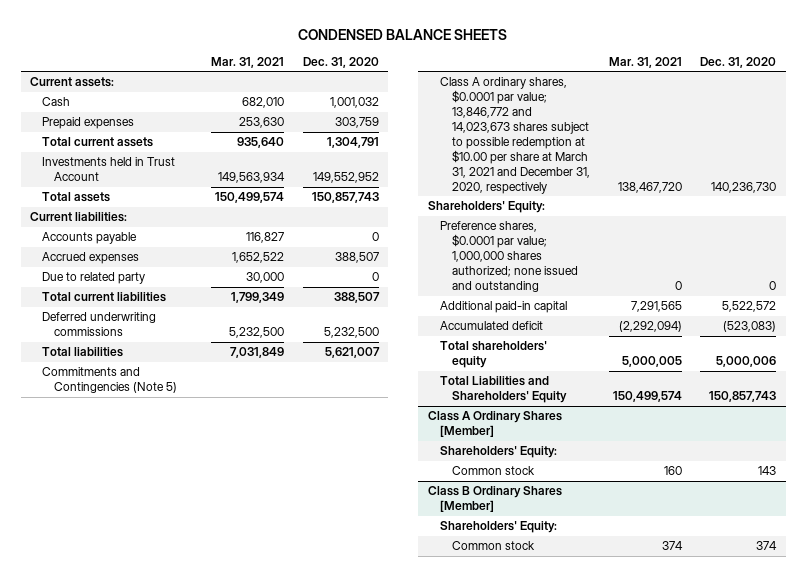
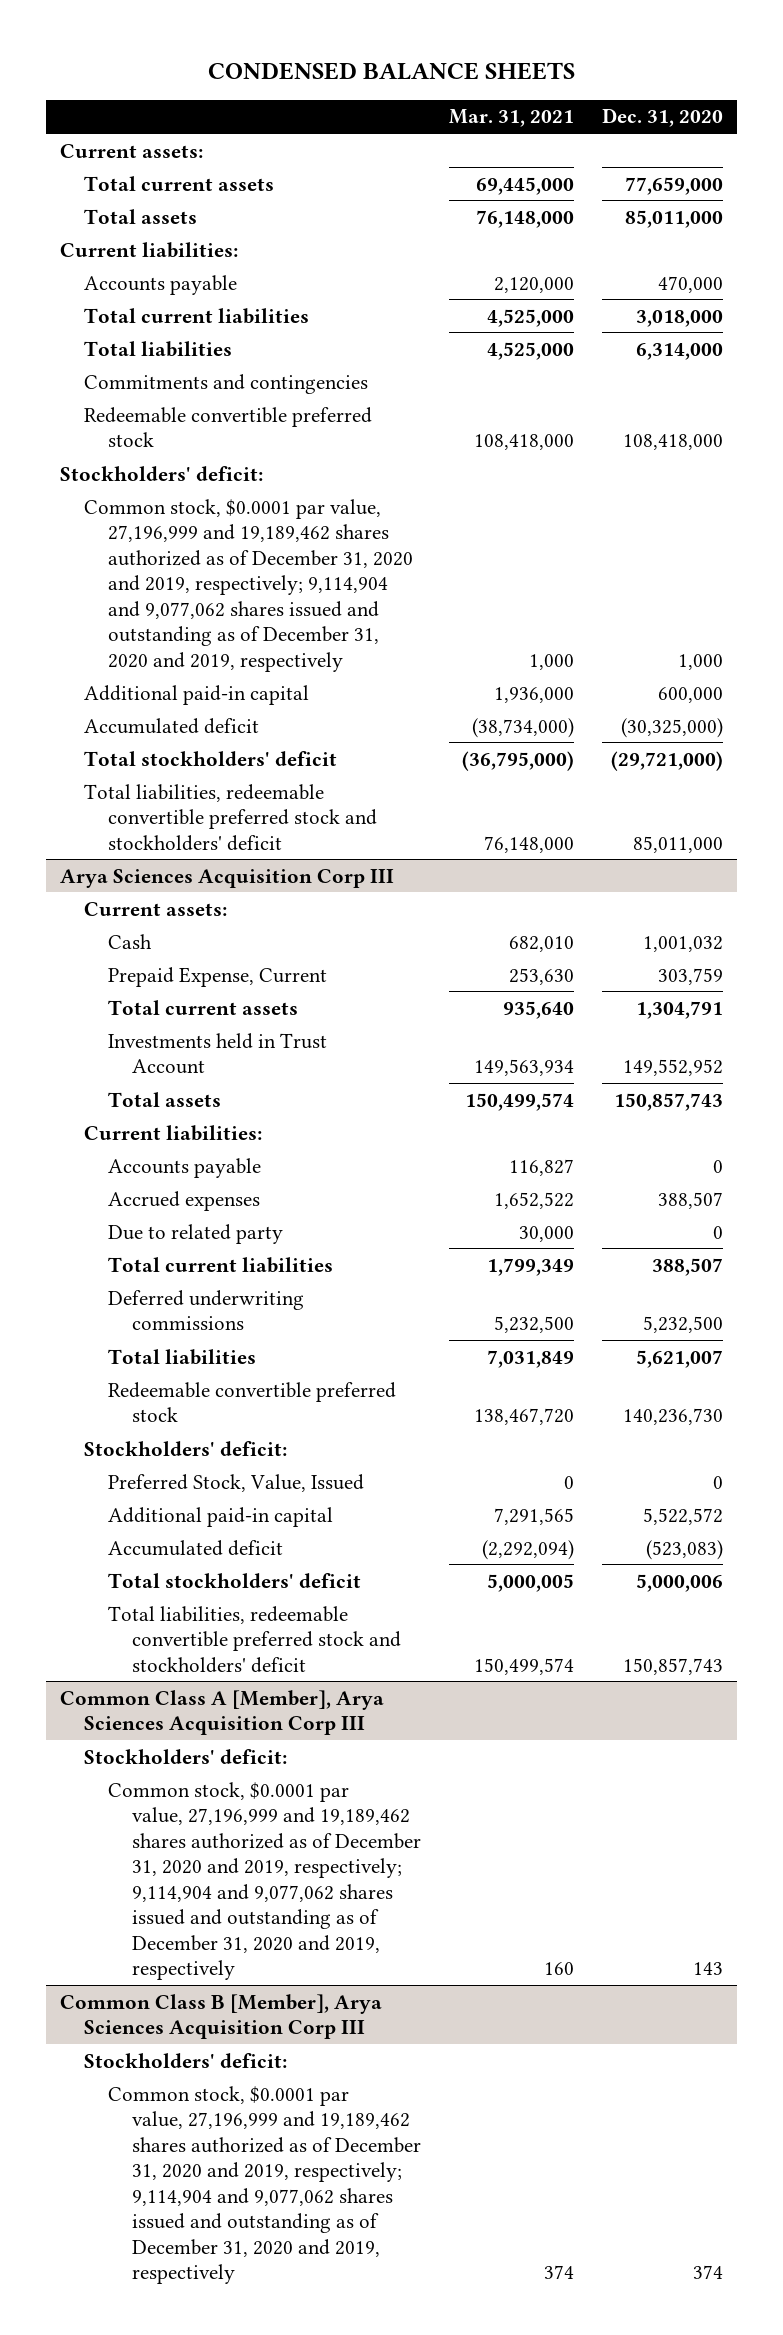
+ Total current assets | 69,445,000 | 77,659,000
+ Total assets | 76,148,000 | 85,011,000
+ Current liabilities:
+ Accounts payable | 2,120,000 | 470,000
+ Total current liabilities | 4,525,000 | 3,018,000
+ Total liabilities | 4,525,000 | 6,314,000
+ Commitments and contingencies
+ Redeemable convertible preferred stock | 108,418,000 | 108,418,000
+ Stockholders' deficit:
+ Common stock, $0.0001 par value, 27,196,999 and 19,189,462 shares authorized as of December 31, 2020 and 2019, respectively; 9,114,904 and 9,077,062 shares issued and outstanding as of December 31, 2020 and 2019, respectively | 1,000 | 1,000
+ Additional paid-in capital | 1,936,000 | 600,000
+ Accumulated deficit | (38,734,000) | (30,325,000)
+ Total stockholders' deficit | (36,795,000) | (29,721,000)
+ Total liabilities, redeemable convertible preferred stock and stockholders' deficit | 76,148,000 | 85,011,000
+ Arya Sciences Acquisition Corp III
+ Current assets:
- Prepaid expenses | 253,630 | 303,759
+ Prepaid Expense, Current | 253,630 | 303,759
- Commitments and Contingencies (Note 5)
- Class A ordinary shares, $0.0001 par value; 13,846,772 and 14,023,673 shares subject to possible redemption at $10.00 per share at March 31, 2021 and December 31, 2020, respectively | 138,467,720 | 140,236,730
- Shareholders' Equity:
- Preference shares, $0.0001 par value; 1,000,000 shares authorized; none issued and outstanding | 0 | 0
+ Redeemable convertible preferred stock | 138,467,720 | 140,236,730
+ Stockholders' deficit:
+ Preferred Stock, Value, Issued | 0 | 0
- Total shareholders' equity | 5,000,005 | 5,000,006
- Total Liabilities and Shareholders' Equity | 150,499,574 | 150,857,743
- Class A Ordinary Shares [Member]
- Shareholders' Equity:
- Common stock | 160 | 143
- Class B Ordinary Shares [Member]
- Shareholders' Equity:
- Common stock | 374 | 374
+ Total stockholders' deficit | 5,000,005 | 5,000,006
+ Total liabilities, redeemable convertible preferred stock and stockholders' deficit | 150,499,574 | 150,857,743
+ Common Class A [Member], Arya Sciences Acquisition Corp III
+ Stockholders' deficit:
+ Common stock, $0.0001 par value, 27,196,999 and 19,189,462 shares authorized as of December 31, 2020 and 2019, respectively; 9,114,904 and 9,077,062 shares issued and outstanding as of December 31, 2020 and 2019, respectively | 160 | 143
+ Common Class B [Member], Arya Sciences Acquisition Corp III
+ Stockholders' deficit:
+ Common stock, $0.0001 par value, 27,196,999 and 19,189,462 shares authorized as of December 31, 2020 and 2019, respectively; 9,114,904 and 9,077,062 shares issued and outstanding as of December 31, 2020 and 2019, respectively | 374 | 374

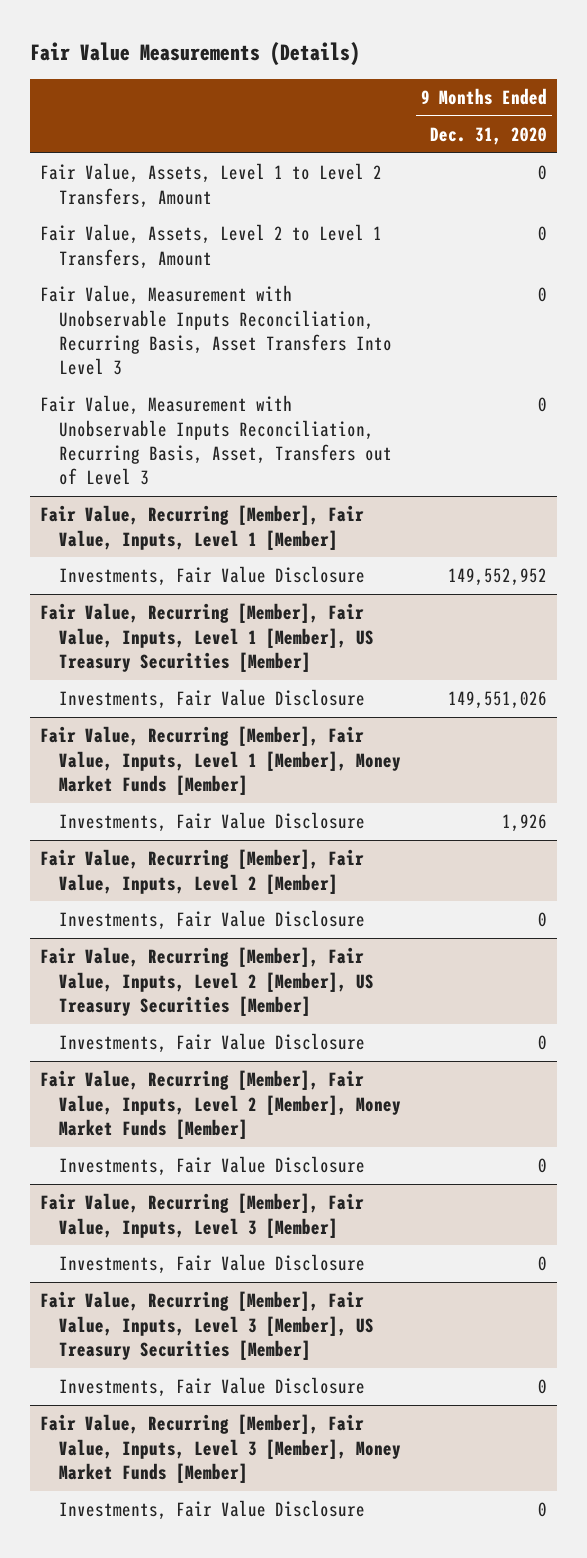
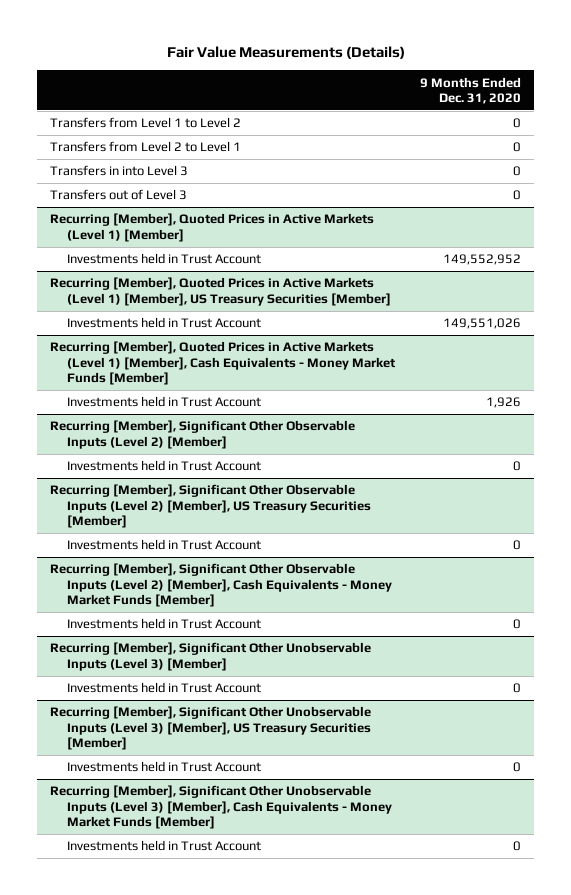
- Fair Value, Assets, Level 1 to Level 2 Transfers, Amount | 0
- Fair Value, Assets, Level 2 to Level 1 Transfers, Amount | 0
- Fair Value, Measurement with Unobservable Inputs Reconciliation, Recurring Basis, Asset Transfers Into Level 3 | 0
- Fair Value, Measurement with Unobservable Inputs Reconciliation, Recurring Basis, Asset, Transfers out of Level 3 | 0
- Fair Value, Recurring [Member], Fair Value, Inputs, Level 1 [Member]
- Investments, Fair Value Disclosure | 149,552,952
- Fair Value, Recurring [Member], Fair Value, Inputs, Level 1 [Member], US Treasury Securities [Member]
- Investments, Fair Value Disclosure | 149,551,026
- Fair Value, Recurring [Member], Fair Value, Inputs, Level 1 [Member], Money Market Funds [Member]
- Investments, Fair Value Disclosure | 1,926
- Fair Value, Recurring [Member], Fair Value, Inputs, Level 2 [Member]
- Investments, Fair Value Disclosure | 0
- Fair Value, Recurring [Member], Fair Value, Inputs, Level 2 [Member], US Treasury Securities [Member]
- Investments, Fair Value Disclosure | 0
- Fair Value, Recurring [Member], Fair Value, Inputs, Level 2 [Member], Money Market Funds [Member]
- Investments, Fair Value Disclosure | 0
- Fair Value, Recurring [Member], Fair Value, Inputs, Level 3 [Member]
- Investments, Fair Value Disclosure | 0
- Fair Value, Recurring [Member], Fair Value, Inputs, Level 3 [Member], US Treasury Securities [Member]
- Investments, Fair Value Disclosure | 0
- Fair Value, Recurring [Member], Fair Value, Inputs, Level 3 [Member], Money Market Funds [Member]
- Investments, Fair Value Disclosure | 0
+ Transfers from Level 1 to Level 2 | 0
+ Transfers from Level 2 to Level 1 | 0
+ Transfers in into Level 3 | 0
+ Transfers out of Level 3 | 0
+ Recurring [Member], Quoted Prices in Active Markets (Level 1) [Member]
+ Investments held in Trust Account | 149,552,952
+ Recurring [Member], Quoted Prices in Active Markets (Level 1) [Member], US Treasury Securities [Member]
+ Investments held in Trust Account | 149,551,026
+ Recurring [Member], Quoted Prices in Active Markets (Level 1) [Member], Cash Equivalents - Money Market Funds [Member]
+ Investments held in Trust Account | 1,926
+ Recurring [Member], Significant Other Observable Inputs (Level 2) [Member]
+ Investments held in Trust Account | 0
+ Recurring [Member], Significant Other Observable Inputs (Level 2) [Member], US Treasury Securities [Member]
+ Investments held in Trust Account | 0
+ Recurring [Member], Significant Other Observable Inputs (Level 2) [Member], Cash Equivalents - Money Market Funds [Member]
+ Investments held in Trust Account | 0
+ Recurring [Member], Significant Other Unobservable Inputs (Level 3) [Member]
+ Investments held in Trust Account | 0
+ Recurring [Member], Significant Other Unobservable Inputs (Level 3) [Member], US Treasury Securities [Member]
+ Investments held in Trust Account | 0
+ Recurring [Member], Significant Other Unobservable Inputs (Level 3) [Member], Cash Equivalents - Money Market Funds [Member]
+ Investments held in Trust Account | 0

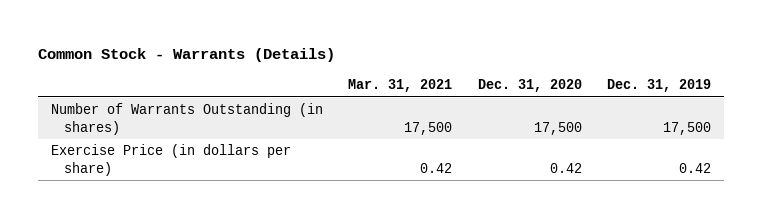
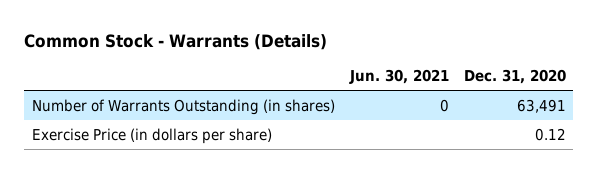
- | Mar. 31, 2021 | Dec. 31, 2020 | Dec. 31, 2019
+ | Jun. 30, 2021 | Dec. 31, 2020
- Number of Warrants Outstanding (in shares) | 17,500 | 17,500 | 17,500
- Exercise Price (in dollars per share) | 0.42 | 0.42 | 0.42
+ Number of Warrants Outstanding (in shares) | 0 | 63,491
+ Exercise Price (in dollars per share) | | 0.12

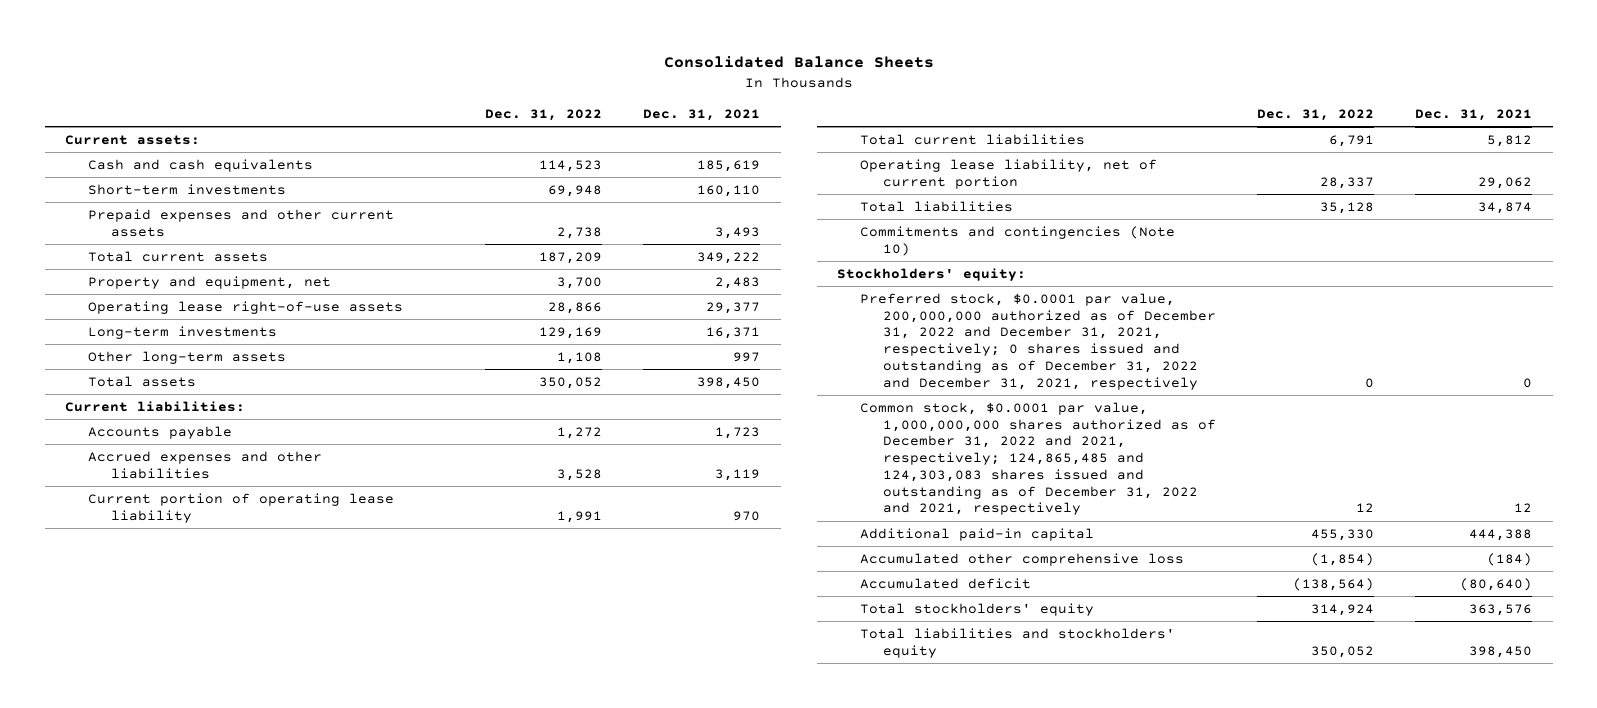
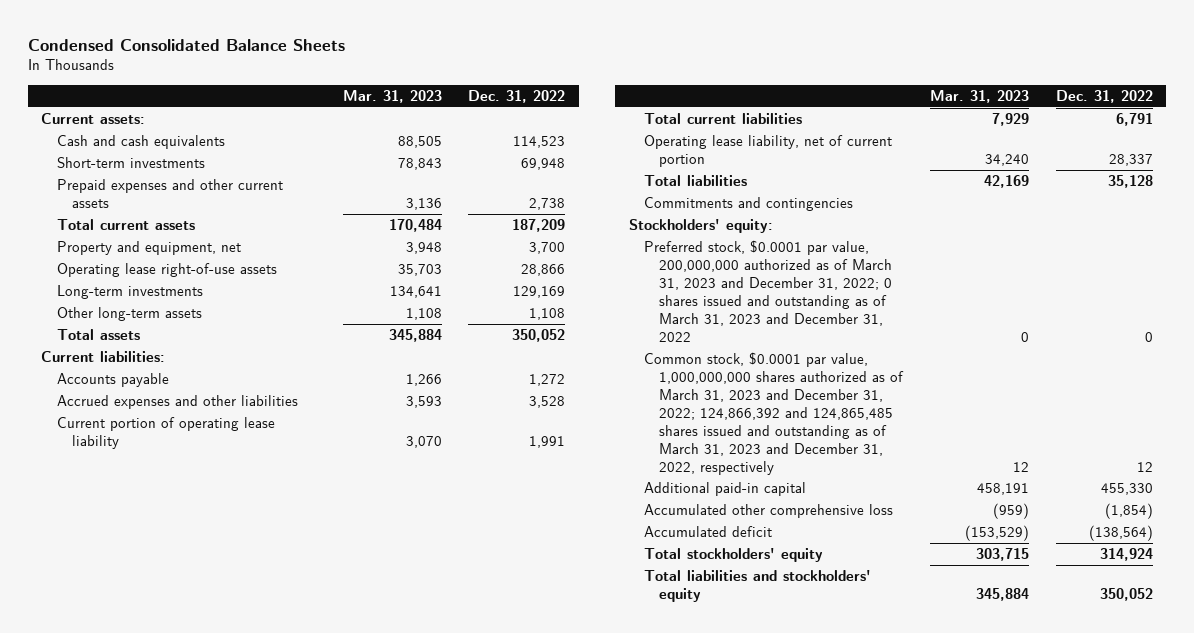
- Consolidated Balance Sheets
+ Condensed Consolidated Balance Sheets
- | Dec. 31, 2022 | Dec. 31, 2021
+ | Mar. 31, 2023 | Dec. 31, 2022
- Commitments and contingencies (Note 10)
+ Commitments and contingencies
- Preferred stock, $0.0001 par value, 200,000,000 authorized as of December 31, 2022 and December 31, 2021, respectively; 0 shares issued and outstanding as of December 31, 2022 and December 31, 2021, respectively | 0 | 0
- Common stock, $0.0001 par value, 1,000,000,000 shares authorized as of December 31, 2022 and 2021, respectively; 124,865,485 and 124,303,083 shares issued and outstanding as of December 31, 2022 and 2021, respectively | 12 | 12
+ Preferred stock, $0.0001 par value, 200,000,000 authorized as of March 31, 2023 and December 31, 2022; 0 shares issued and outstanding as of March 31, 2023 and December 31, 2022 | 0 | 0
+ Common stock, $0.0001 par value, 1,000,000,000 shares authorized as of March 31, 2023 and December 31, 2022; 124,866,392 and 124,865,485 shares issued and outstanding as of March 31, 2023 and December 31, 2022, respectively | 12 | 12

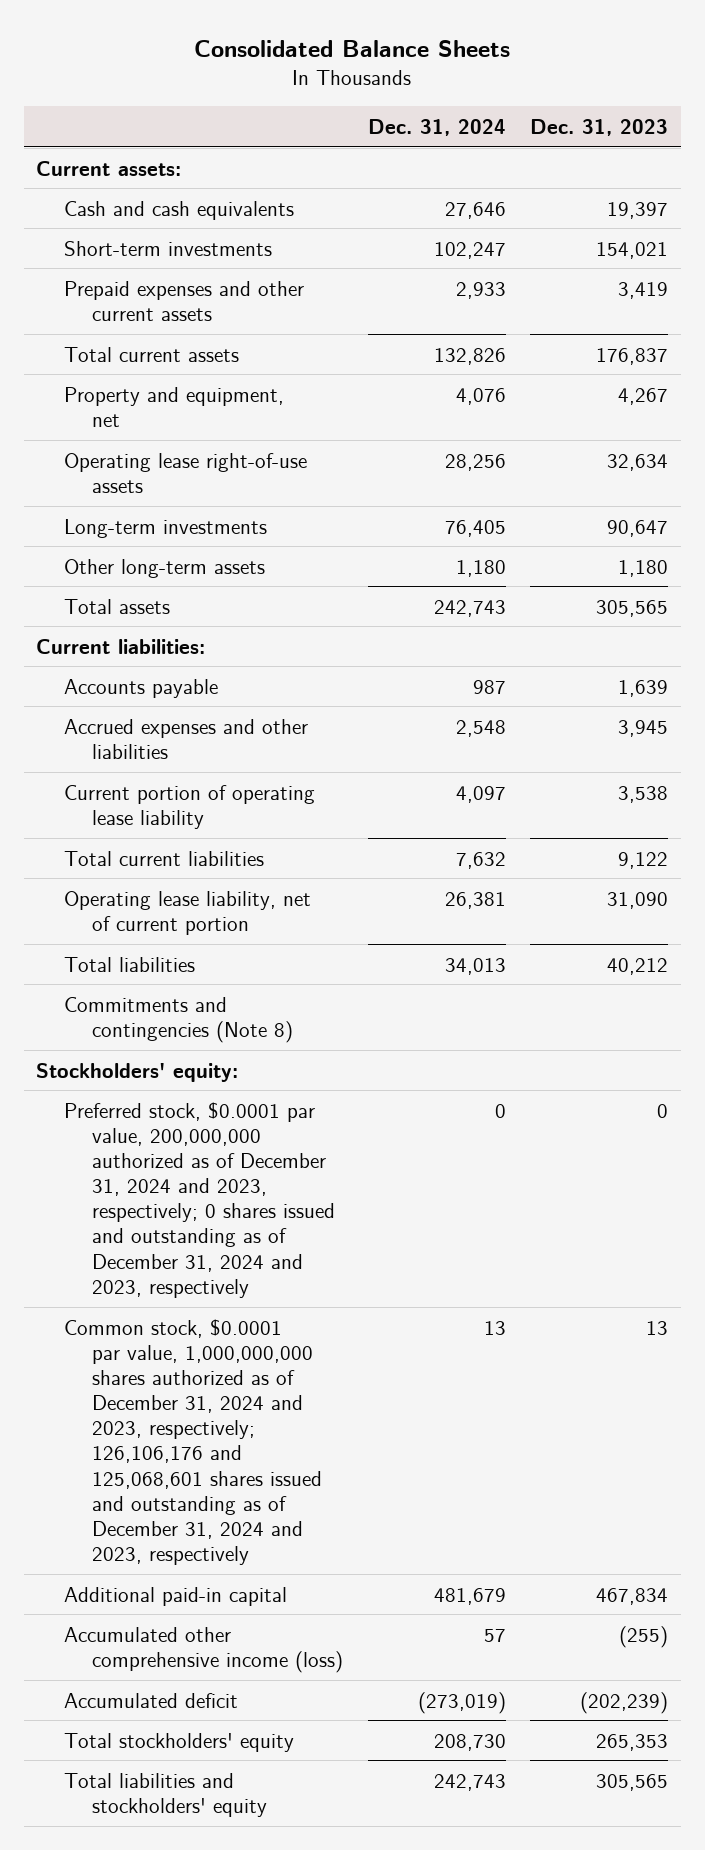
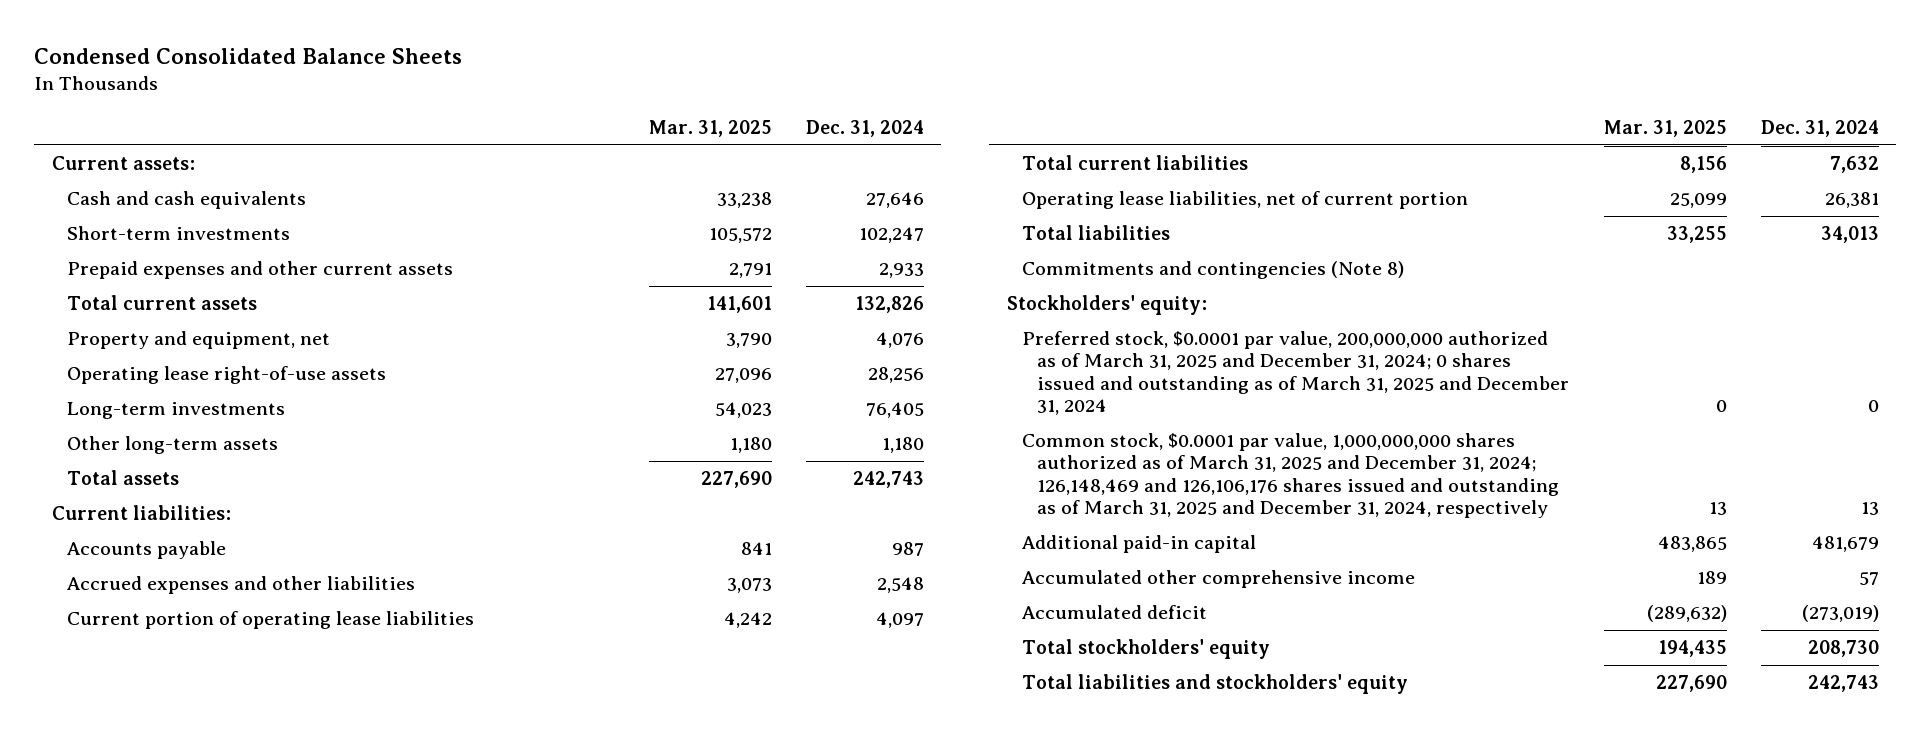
- Consolidated Balance Sheets
+ Condensed Consolidated Balance Sheets
- | Dec. 31, 2024 | Dec. 31, 2023
+ | Mar. 31, 2025 | Dec. 31, 2024
- Current portion of operating lease liability | 4,097 | 3,538
+ Current portion of operating lease liabilities | 4,242 | 4,097
- Operating lease liability, net of current portion | 26,381 | 31,090
+ Operating lease liabilities, net of current portion | 25,099 | 26,381
- Preferred stock, $0.0001 par value, 200,000,000 authorized as of December 31, 2024 and 2023, respectively; 0 shares issued and outstanding as of December 31, 2024 and 2023, respectively | 0 | 0
- Common stock, $0.0001 par value, 1,000,000,000 shares authorized as of December 31, 2024 and 2023, respectively; 126,106,176 and 125,068,601 shares issued and outstanding as of December 31, 2024 and 2023, respectively | 13 | 13
+ Preferred stock, $0.0001 par value, 200,000,000 authorized as of March 31, 2025 and December 31, 2024; 0 shares issued and outstanding as of March 31, 2025 and December 31, 2024 | 0 | 0
+ Common stock, $0.0001 par value, 1,000,000,000 shares authorized as of March 31, 2025 and December 31, 2024; 126,148,469 and 126,106,176 shares issued and outstanding as of March 31, 2025 and December 31, 2024, respectively | 13 | 13
- Accumulated other comprehensive income (loss) | 57 | (255)
+ Accumulated other comprehensive income | 189 | 57

